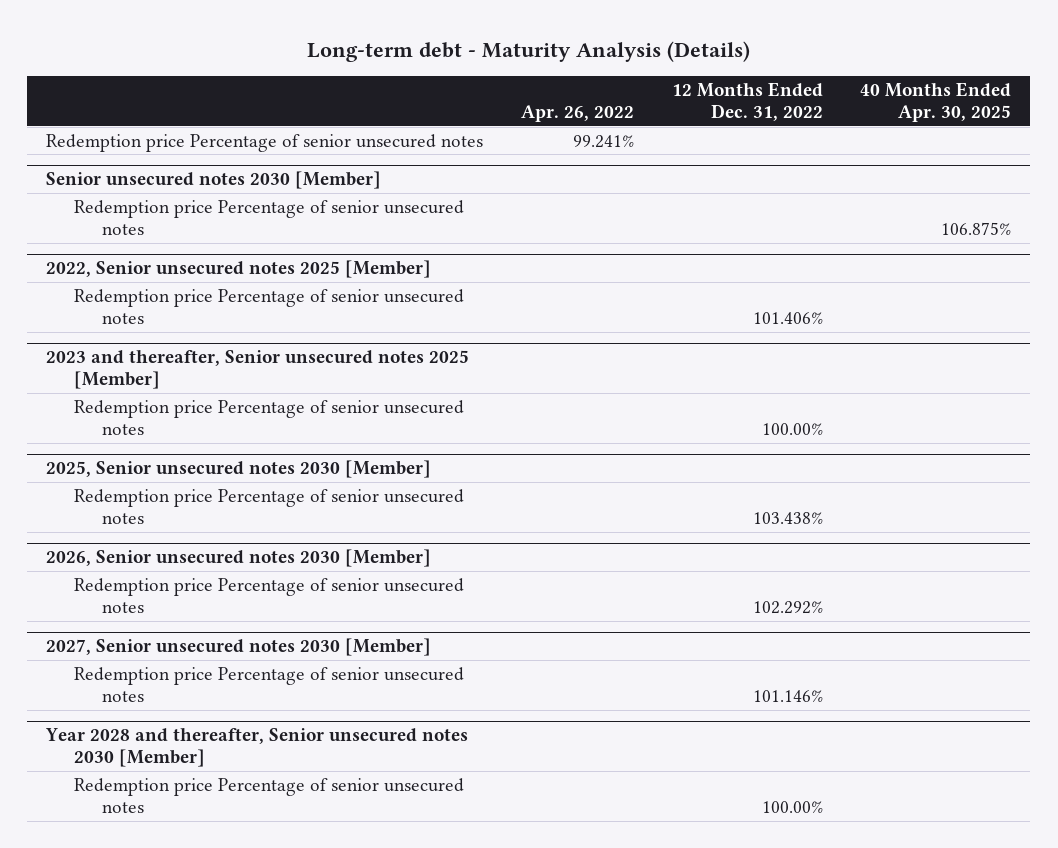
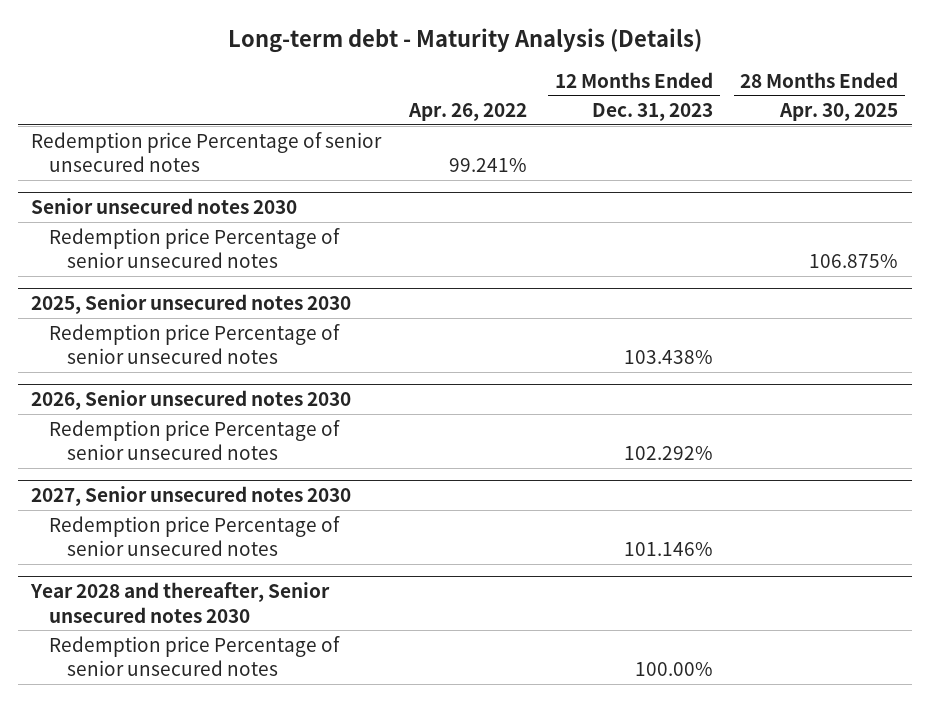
- | Apr. 26, 2022 | 12 Months Ended Dec. 31, 2022 | 40 Months Ended Apr. 30, 2025
+ | Apr. 26, 2022 | 12 Months Ended Dec. 31, 2023 | 28 Months Ended Apr. 30, 2025
- Senior unsecured notes 2030 [Member]
+ Senior unsecured notes 2030
- 2022, Senior unsecured notes 2025 [Member]
- Redemption price Percentage of senior unsecured notes | | 101.406% |
- 2023 and thereafter, Senior unsecured notes 2025 [Member]
- Redemption price Percentage of senior unsecured notes | | 100.00% |
- 2025, Senior unsecured notes 2030 [Member]
+ 2025, Senior unsecured notes 2030
- 2026, Senior unsecured notes 2030 [Member]
+ 2026, Senior unsecured notes 2030
- 2027, Senior unsecured notes 2030 [Member]
+ 2027, Senior unsecured notes 2030
- Year 2028 and thereafter, Senior unsecured notes 2030 [Member]
+ Year 2028 and thereafter, Senior unsecured notes 2030

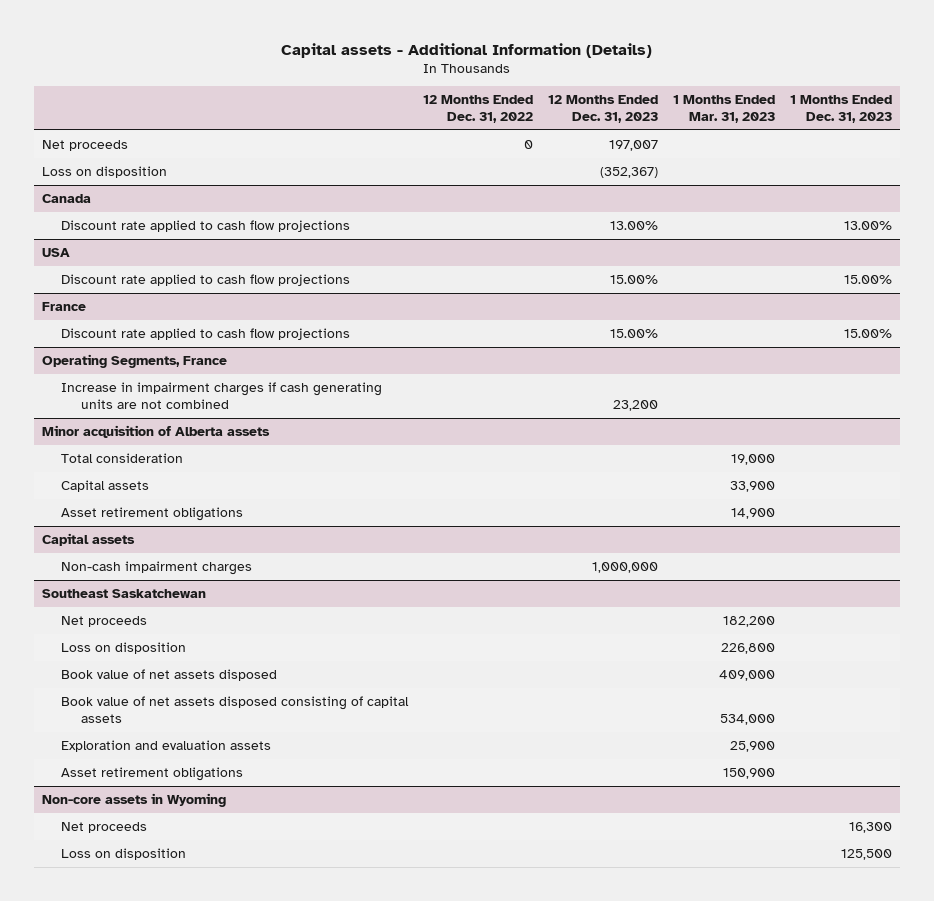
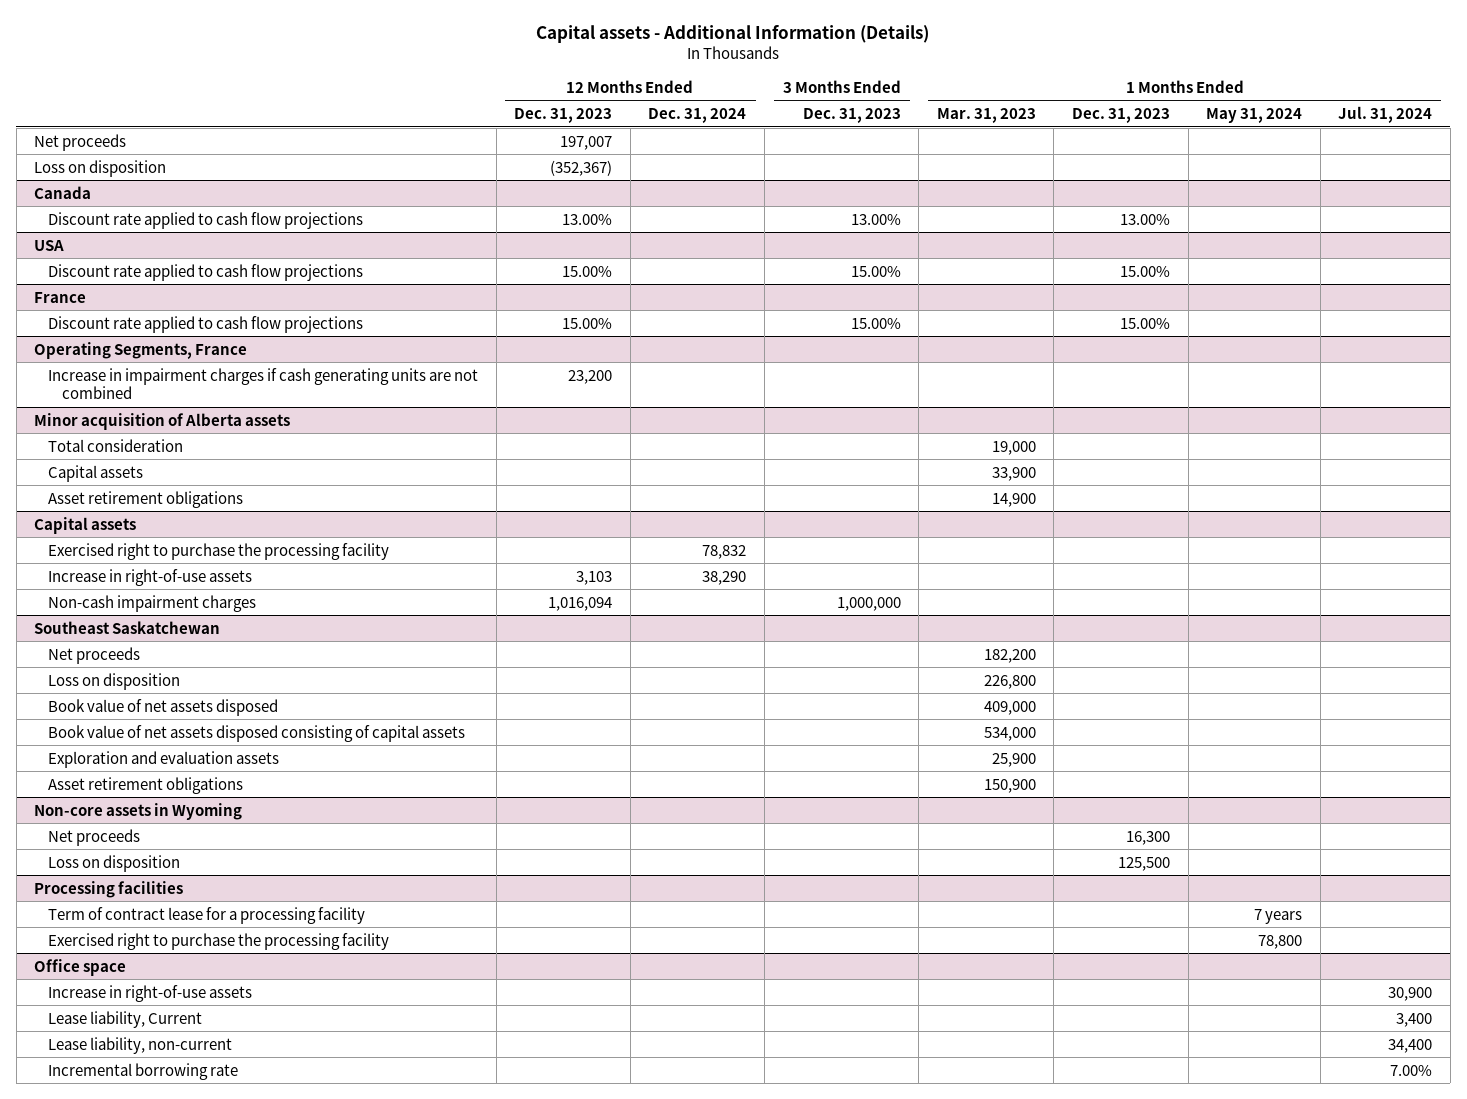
- | 12 Months Ended Dec. 31, 2022 | 12 Months Ended Dec. 31, 2023 | 1 Months Ended Mar. 31, 2023 | 1 Months Ended Dec. 31, 2023
+ | 12 Months Ended Dec. 31, 2023 | 12 Months Ended Dec. 31, 2024 | 3 Months Ended Dec. 31, 2023 | 1 Months Ended Mar. 31, 2023 | 1 Months Ended Dec. 31, 2023 | 1 Months Ended May 31, 2024 | 1 Months Ended Jul. 31, 2024
@ Capital assets
- Non-cash impairment charges | | 1,000,000 | |
+ Exercised right to purchase the processing facility | | 78,832 | | | | |
+ Increase in right-of-use assets | 3,103 | 38,290 | | | | |
+ Non-cash impairment charges | 1,016,094 | | 1,000,000 | | | |
+ Processing facilities
+ Term of contract lease for a processing facility | | | | | | 7 years |
+ Exercised right to purchase the processing facility | | | | | | 78,800 |
+ Office space
+ Increase in right-of-use assets | | | | | | | 30,900
+ Lease liability, Current | | | | | | | 3,400
+ Lease liability, non-current | | | | | | | 34,400
+ Incremental borrowing rate | | | | | | | 7.00%

